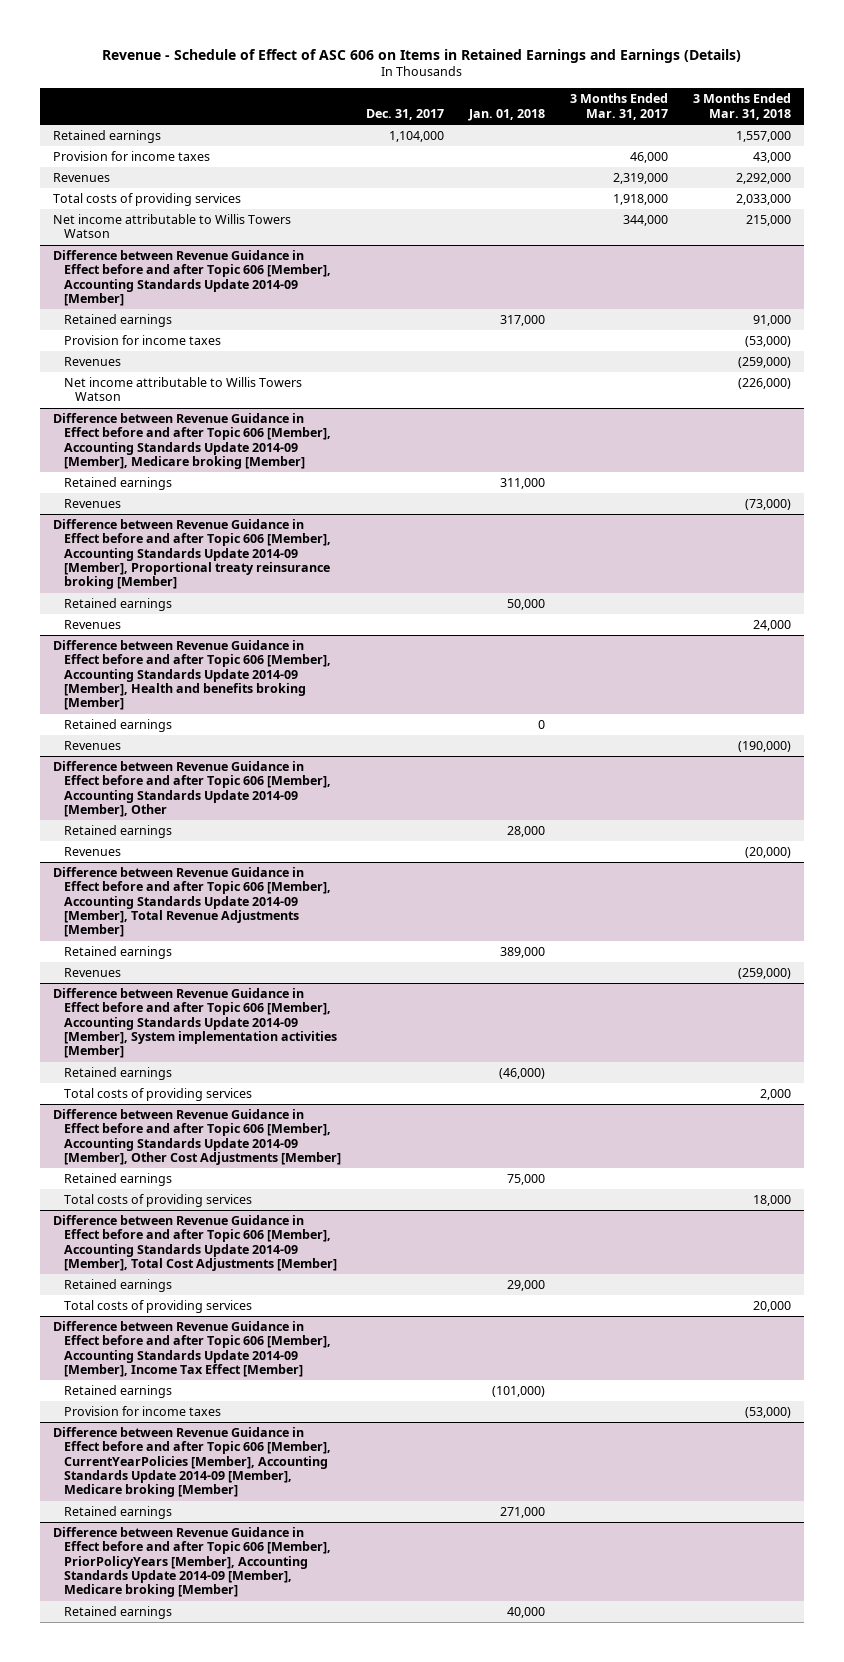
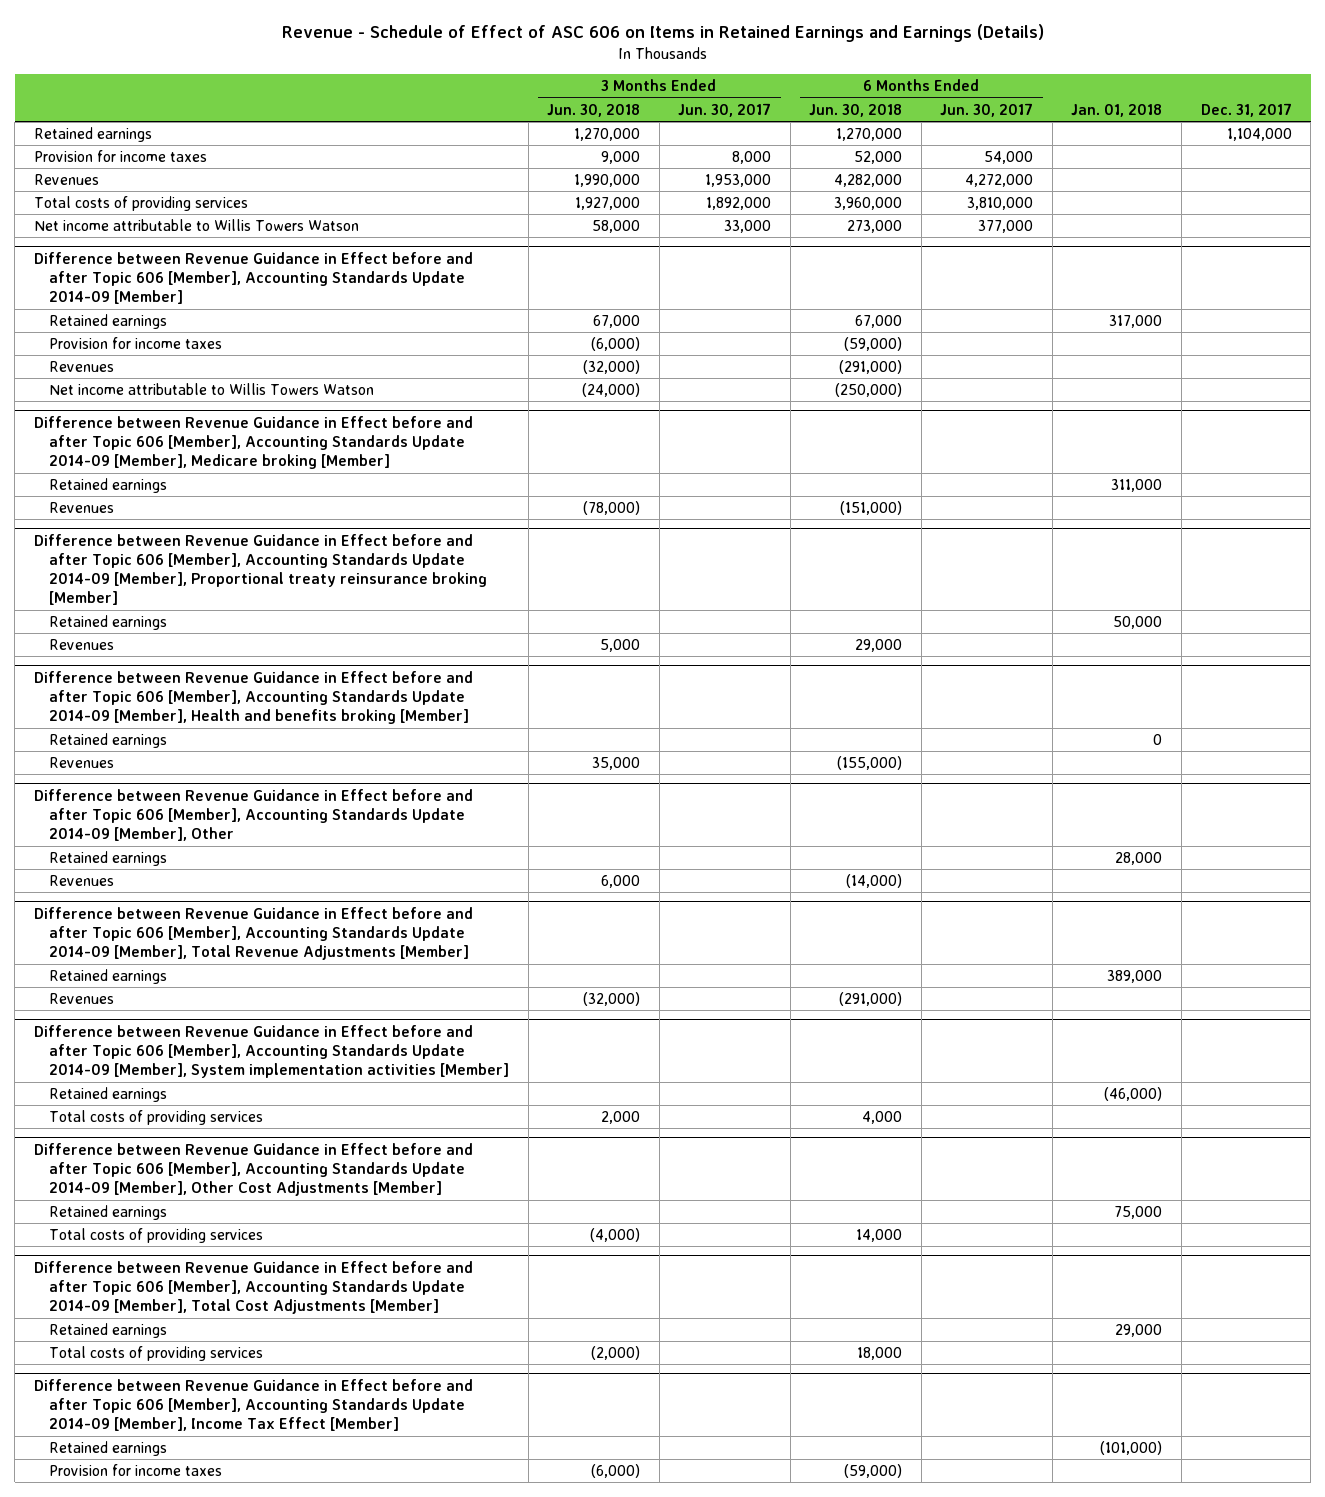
- | Dec. 31, 2017 | Jan. 01, 2018 | 3 Months Ended Mar. 31, 2017 | 3 Months Ended Mar. 31, 2018
+ | 3 Months Ended Jun. 30, 2018 | 3 Months Ended Jun. 30, 2017 | 6 Months Ended Jun. 30, 2018 | 6 Months Ended Jun. 30, 2017 | Jan. 01, 2018 | Dec. 31, 2017
- Difference between Revenue Guidance in Effect before and after Topic 606 [Member], CurrentYearPolicies [Member], Accounting Standards Update 2014-09 [Member], Medicare broking [Member]
- Retained earnings | | 271,000 | |
- Difference between Revenue Guidance in Effect before and after Topic 606 [Member], PriorPolicyYears [Member], Accounting Standards Update 2014-09 [Member], Medicare broking [Member]
- Retained earnings | | 40,000 | |

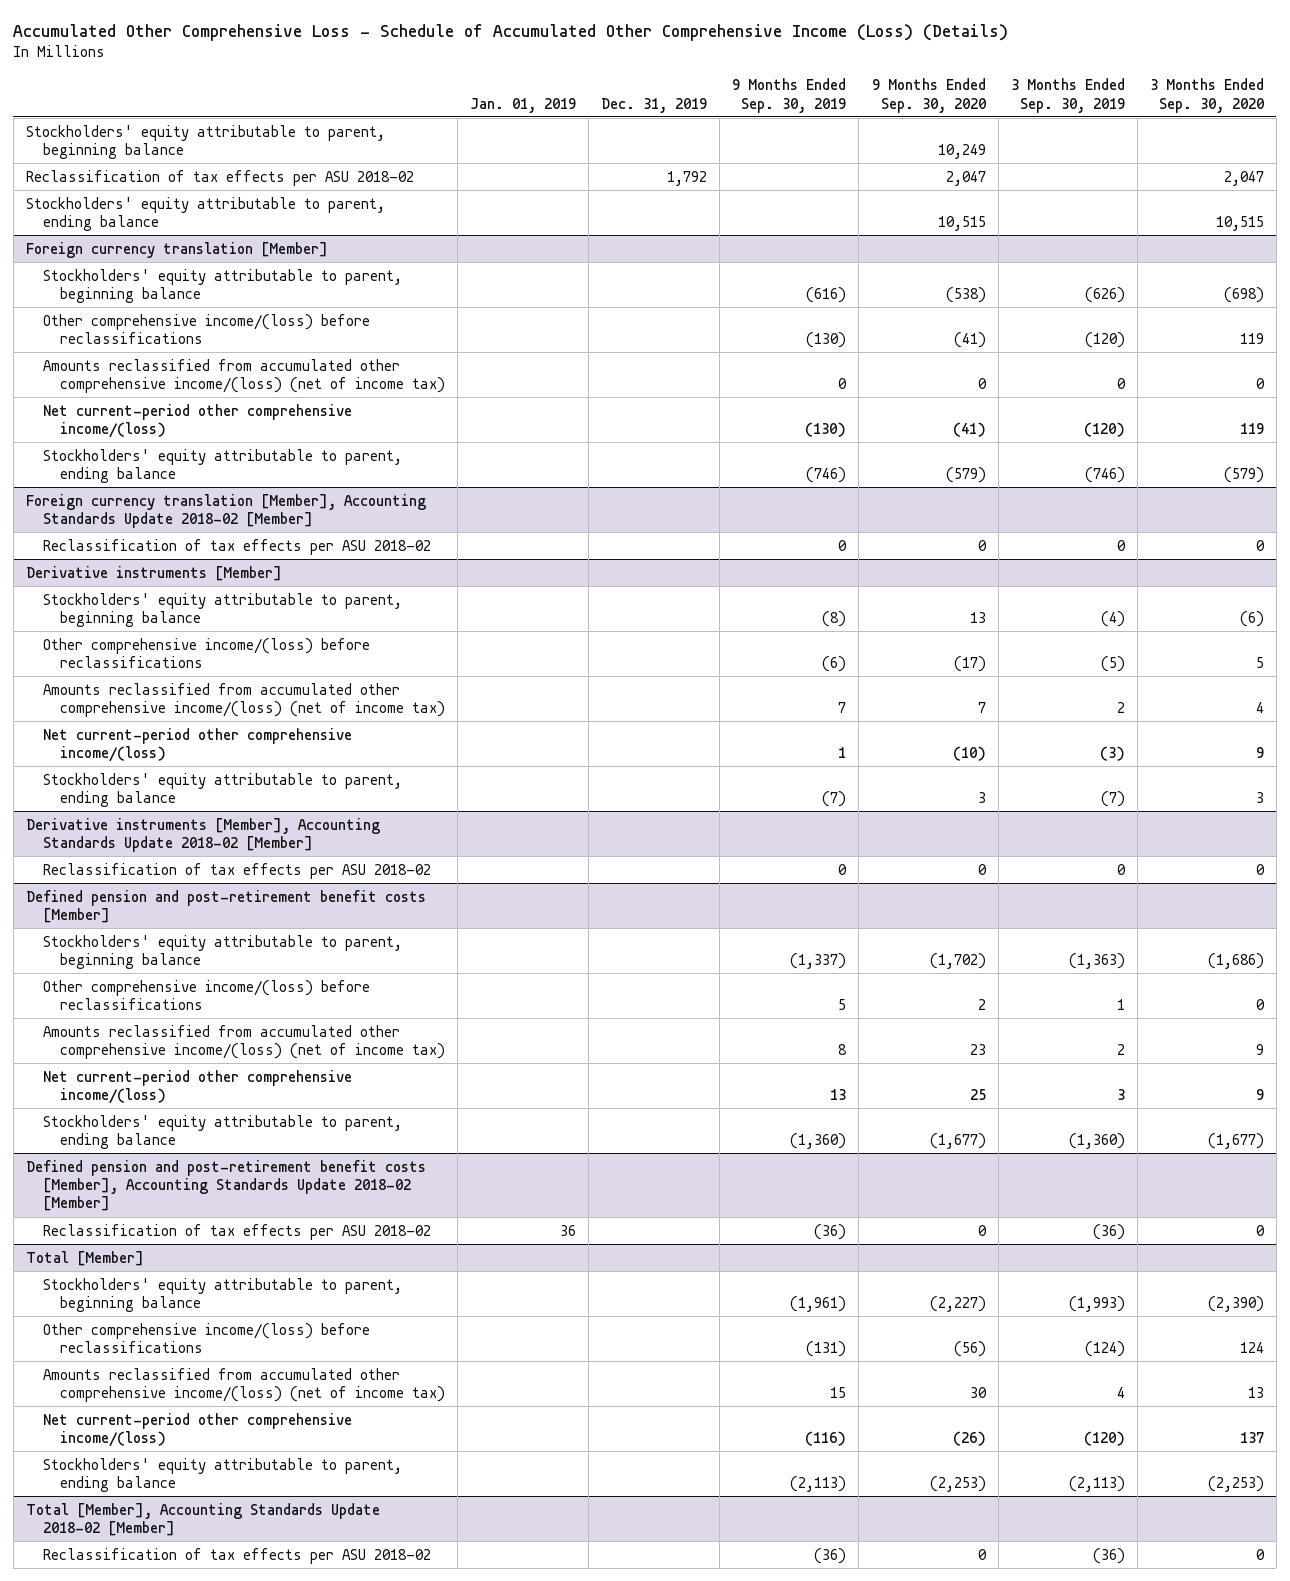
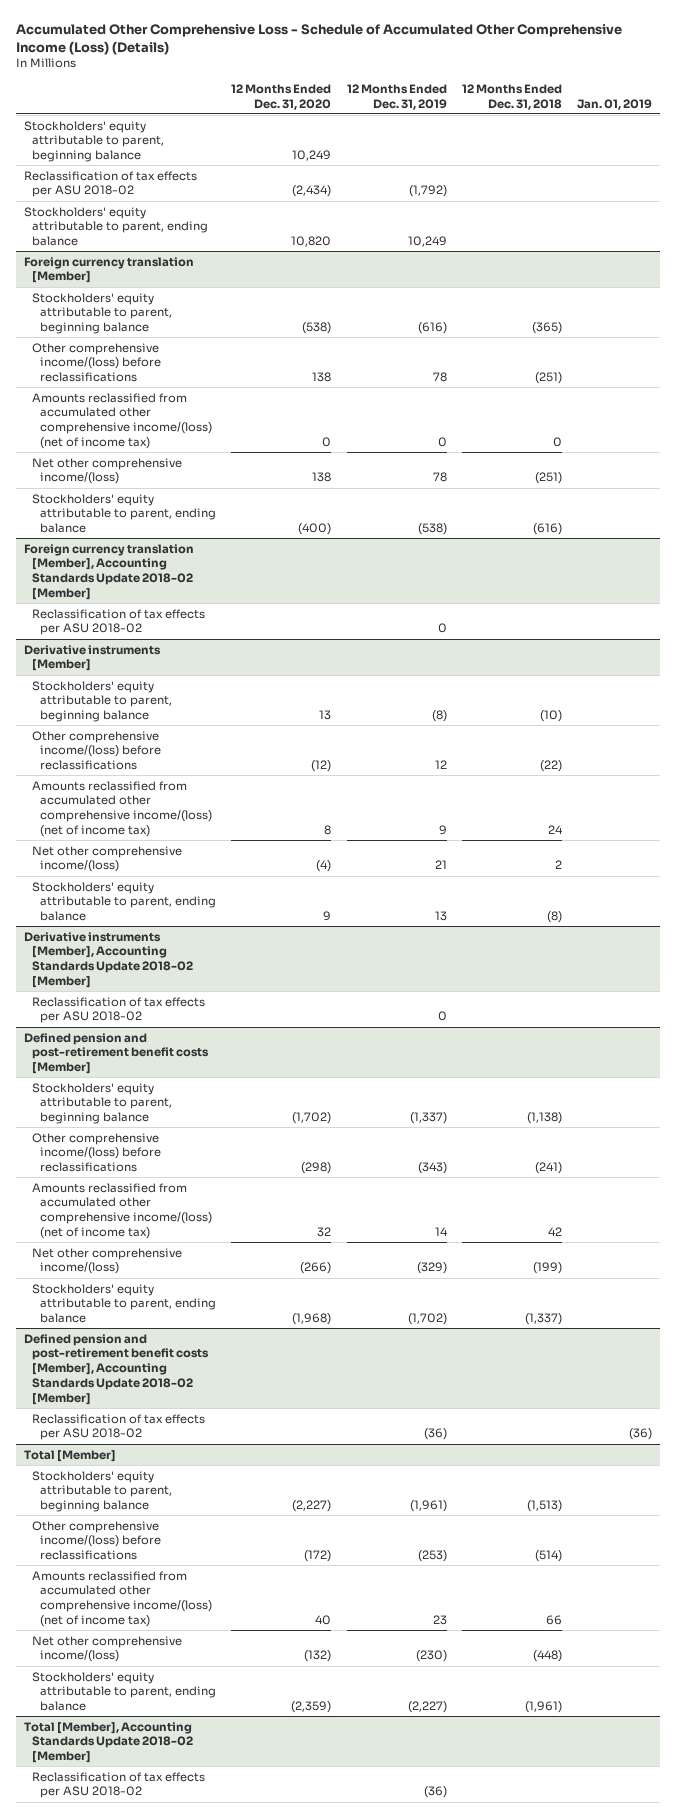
- | Jan. 01, 2019 | Dec. 31, 2019 | 9 Months Ended Sep. 30, 2019 | 9 Months Ended Sep. 30, 2020 | 3 Months Ended Sep. 30, 2019 | 3 Months Ended Sep. 30, 2020
+ | 12 Months Ended Dec. 31, 2020 | 12 Months Ended Dec. 31, 2019 | 12 Months Ended Dec. 31, 2018 | Jan. 01, 2019
@ Foreign currency translation [Member]
- Net current-period other comprehensive income/(loss) | | | (130) | (41) | (120) | 119
+ Net other comprehensive income/(loss) | 138 | 78 | (251) |
@ Derivative instruments [Member]
- Net current-period other comprehensive income/(loss) | | | 1 | (10) | (3) | 9
+ Net other comprehensive income/(loss) | (4) | 21 | 2 |
@ Defined pension and post-retirement benefit costs [Member]
- Net current-period other comprehensive income/(loss) | | | 13 | 25 | 3 | 9
+ Net other comprehensive income/(loss) | (266) | (329) | (199) |
@ Defined pension and post-retirement benefit costs [Member], Accounting Standards Update 2018-02 [Member]
- Reclassification of tax effects per ASU 2018-02 | 36 | | (36) | 0 | (36) | 0
+ Reclassification of tax effects per ASU 2018-02 | | (36) | | (36)
@ Total [Member]
- Net current-period other comprehensive income/(loss) | | | (116) | (26) | (120) | 137
+ Net other comprehensive income/(loss) | (132) | (230) | (448) |

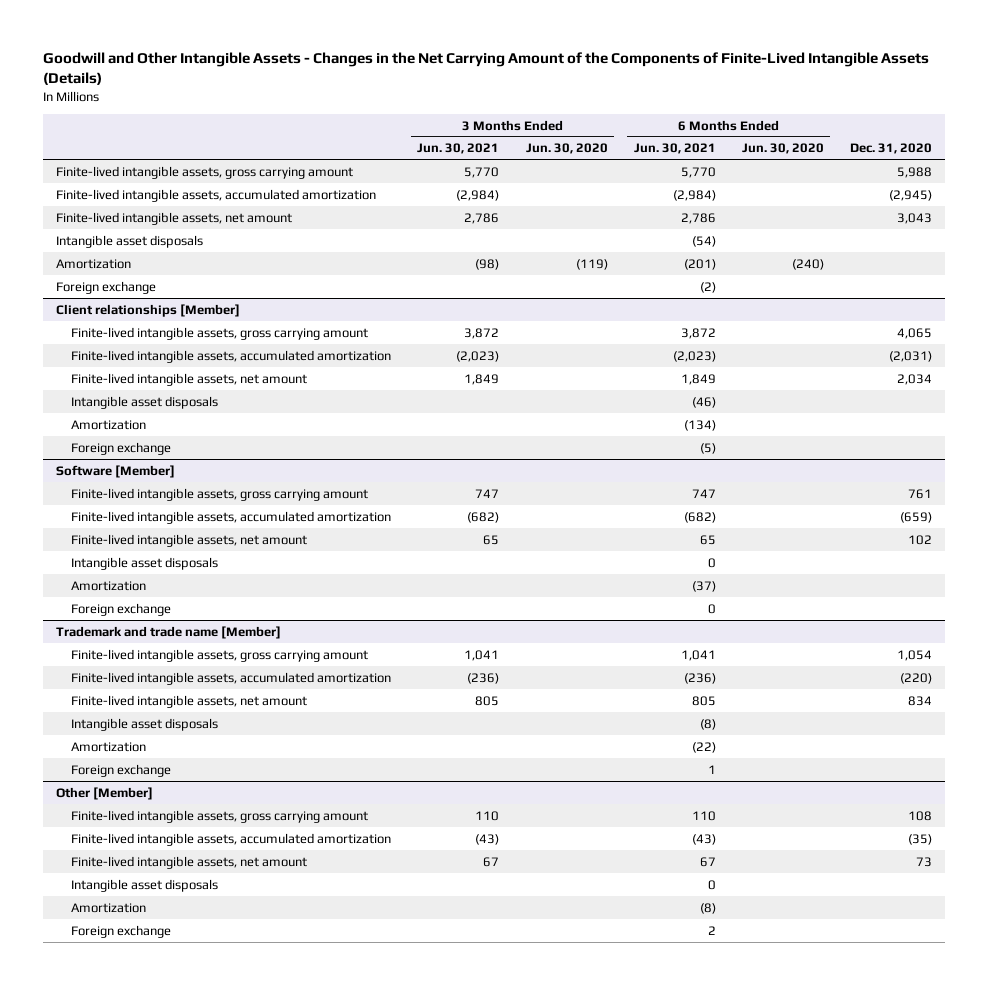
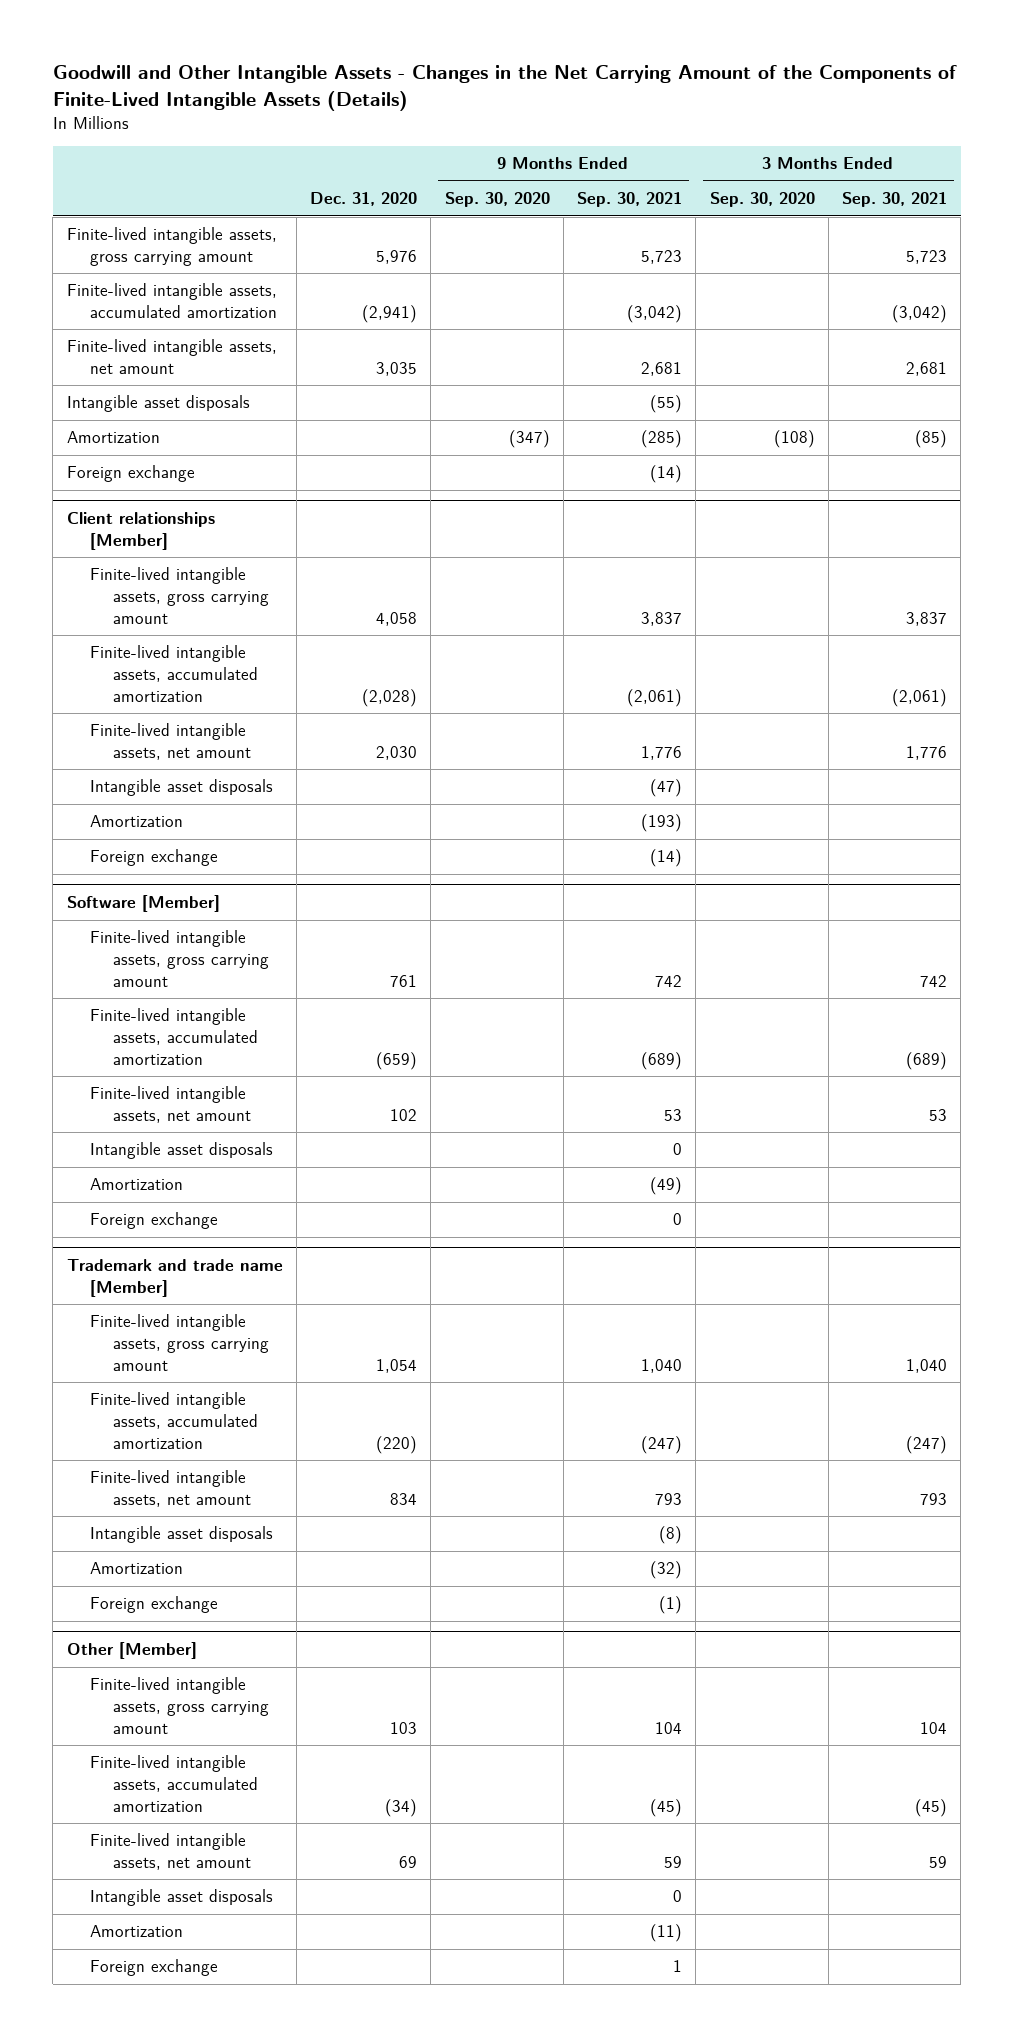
- | 3 Months Ended Jun. 30, 2021 | 3 Months Ended Jun. 30, 2020 | 6 Months Ended Jun. 30, 2021 | 6 Months Ended Jun. 30, 2020 | Dec. 31, 2020
+ | Dec. 31, 2020 | 9 Months Ended Sep. 30, 2020 | 9 Months Ended Sep. 30, 2021 | 3 Months Ended Sep. 30, 2020 | 3 Months Ended Sep. 30, 2021
- Finite-lived intangible assets, gross carrying amount | 5,770 | | 5,770 | | 5,988
- Finite-lived intangible assets, accumulated amortization | (2,984) | | (2,984) | | (2,945)
- Finite-lived intangible assets, net amount | 2,786 | | 2,786 | | 3,043
+ Finite-lived intangible assets, gross carrying amount | 5,976 | | 5,723 | | 5,723
+ Finite-lived intangible assets, accumulated amortization | (2,941) | | (3,042) | | (3,042)
+ Finite-lived intangible assets, net amount | 3,035 | | 2,681 | | 2,681
@ Client relationships [Member]
- Finite-lived intangible assets, gross carrying amount | 3,872 | | 3,872 | | 4,065
- Finite-lived intangible assets, accumulated amortization | (2,023) | | (2,023) | | (2,031)
- Finite-lived intangible assets, net amount | 1,849 | | 1,849 | | 2,034
+ Finite-lived intangible assets, gross carrying amount | 4,058 | | 3,837 | | 3,837
+ Finite-lived intangible assets, accumulated amortization | (2,028) | | (2,061) | | (2,061)
+ Finite-lived intangible assets, net amount | 2,030 | | 1,776 | | 1,776
@ Other [Member]
- Finite-lived intangible assets, gross carrying amount | 110 | | 110 | | 108
- Finite-lived intangible assets, accumulated amortization | (43) | | (43) | | (35)
- Finite-lived intangible assets, net amount | 67 | | 67 | | 73
+ Finite-lived intangible assets, gross carrying amount | 103 | | 104 | | 104
+ Finite-lived intangible assets, accumulated amortization | (34) | | (45) | | (45)
+ Finite-lived intangible assets, net amount | 69 | | 59 | | 59

